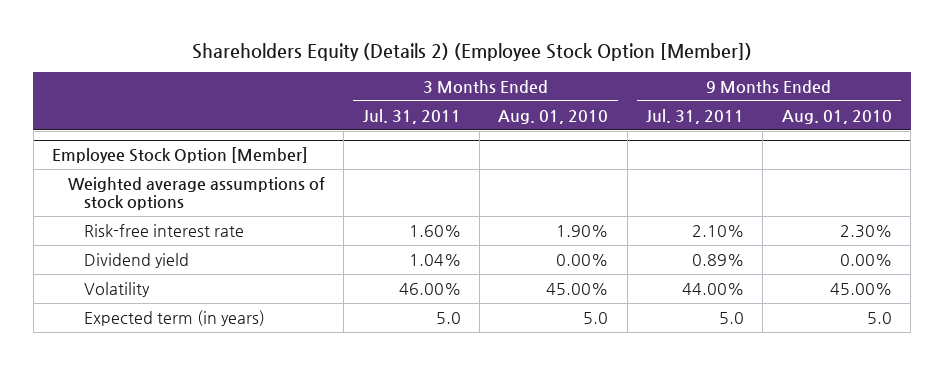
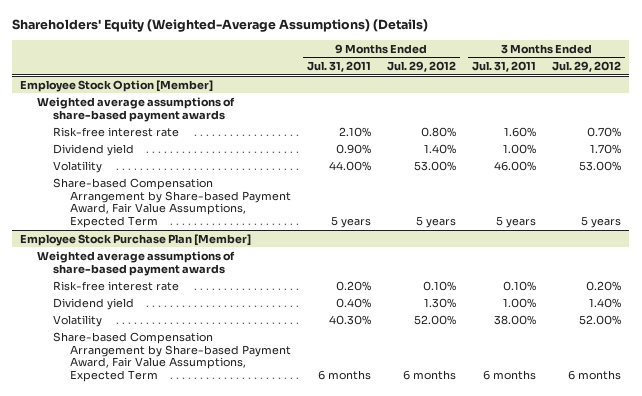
- Shareholders Equity (Details 2) (Employee Stock Option [Member])
+ Shareholders' Equity (Weighted-Average Assumptions) (Details)
- | 3 Months Ended Jul. 31, 2011 | 3 Months Ended Aug. 01, 2010 | 9 Months Ended Jul. 31, 2011 | 9 Months Ended Aug. 01, 2010
+ | 9 Months Ended Jul. 31, 2011 | 9 Months Ended Jul. 29, 2012 | 3 Months Ended Jul. 31, 2011 | 3 Months Ended Jul. 29, 2012
@ Employee Stock Option [Member]
- Weighted average assumptions of stock options
+ Weighted average assumptions of share-based payment awards
- Dividend yield | 1.04% | 0.00% | 0.89% | 0.00%
+ Dividend yield | 0.90% | 1.40% | 1.00% | 1.70%
- Expected term (in years) | 5.0 | 5.0 | 5.0 | 5.0
+ Share-based Compensation Arrangement by Share-based Payment Award, Fair Value Assumptions, Expected Term | 5 years | 5 years | 5 years | 5 years
+ Employee Stock Purchase Plan [Member]
+ Weighted average assumptions of share-based payment awards
+ Risk-free interest rate | 0.20% | 0.10% | 0.10% | 0.20%
+ Dividend yield | 0.40% | 1.30% | 1.00% | 1.40%
+ Volatility | 40.30% | 52.00% | 38.00% | 52.00%
+ Share-based Compensation Arrangement by Share-based Payment Award, Fair Value Assumptions, Expected Term | 6 months | 6 months | 6 months | 6 months

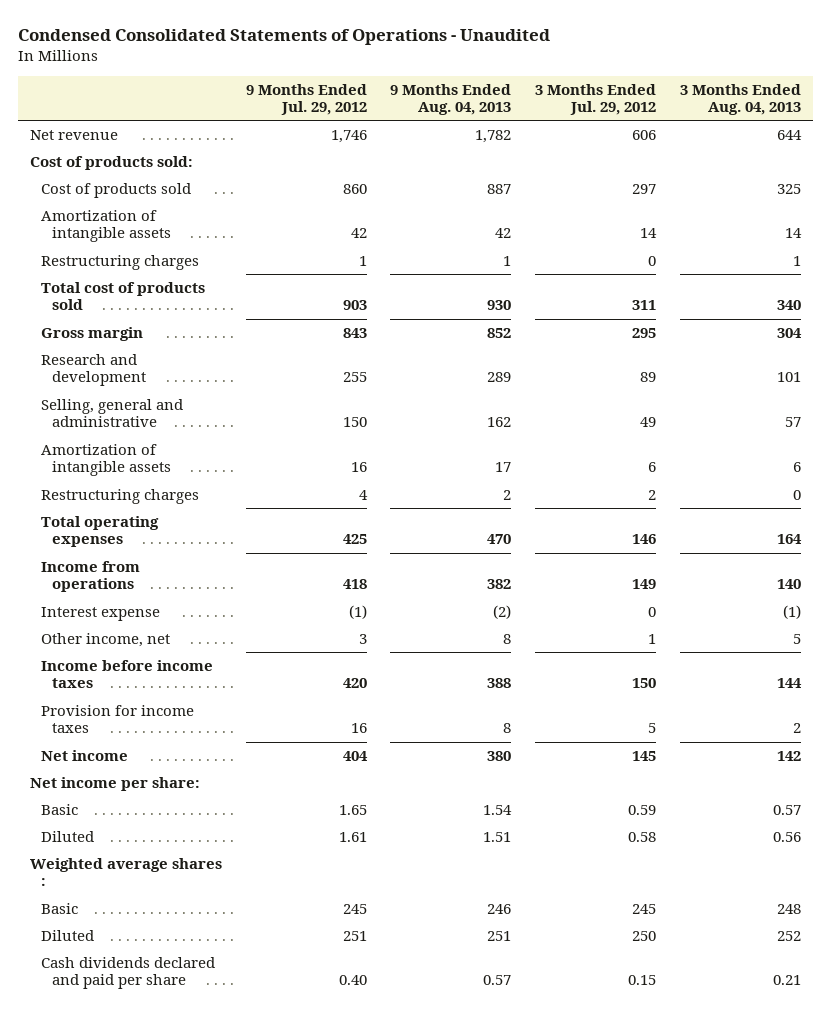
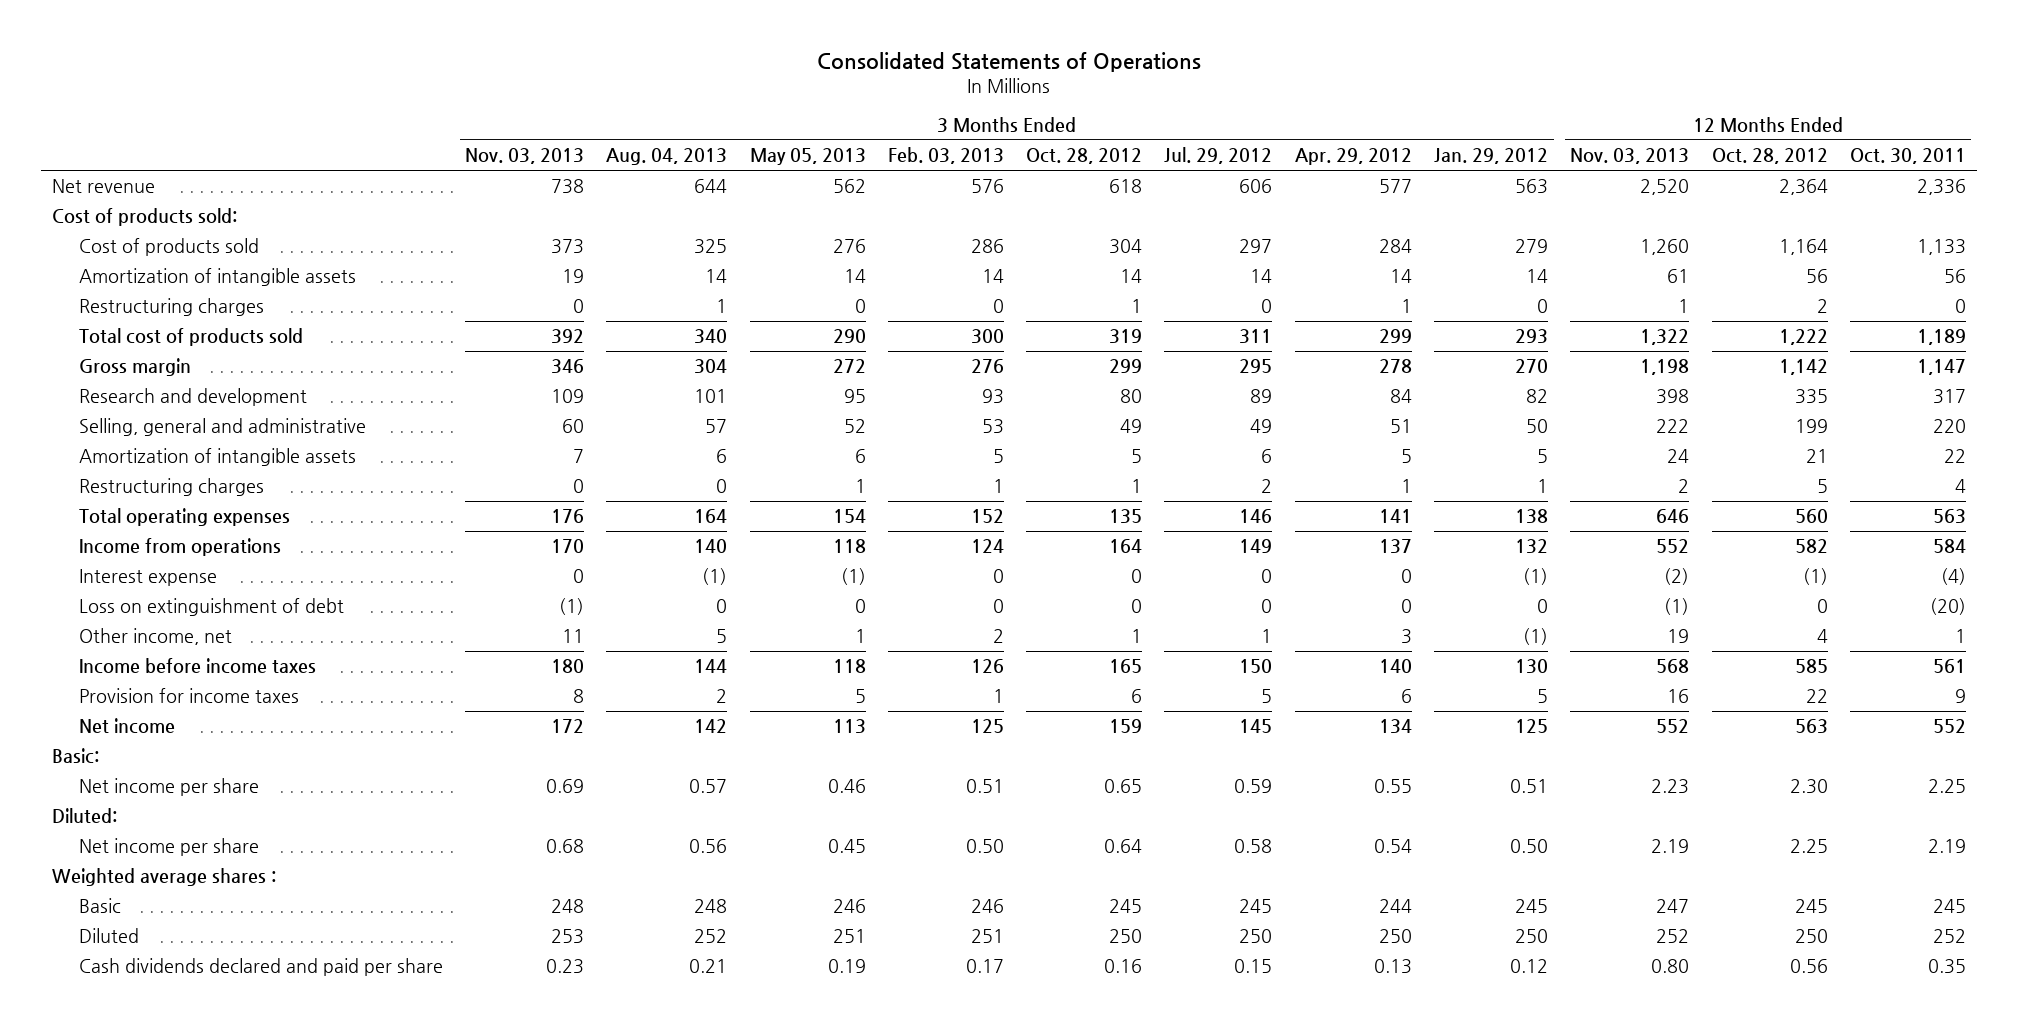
- Condensed Consolidated Statements of Operations - Unaudited
+ Consolidated Statements of Operations
- | 9 Months Ended Jul. 29, 2012 | 9 Months Ended Aug. 04, 2013 | 3 Months Ended Jul. 29, 2012 | 3 Months Ended Aug. 04, 2013
+ | 3 Months Ended Nov. 03, 2013 | 3 Months Ended Aug. 04, 2013 | 3 Months Ended May 05, 2013 | 3 Months Ended Feb. 03, 2013 | 3 Months Ended Oct. 28, 2012 | 3 Months Ended Jul. 29, 2012 | 3 Months Ended Apr. 29, 2012 | 3 Months Ended Jan. 29, 2012 | 12 Months Ended Nov. 03, 2013 | 12 Months Ended Oct. 28, 2012 | 12 Months Ended Oct. 30, 2011
+ Loss on extinguishment of debt | (1) | 0 | 0 | 0 | 0 | 0 | 0 | 0 | (1) | 0 | (20)
- Net income per share:
- Basic | 1.65 | 1.54 | 0.59 | 0.57
- Diluted | 1.61 | 1.51 | 0.58 | 0.56
+ Basic:
+ Net income per share | 0.69 | 0.57 | 0.46 | 0.51 | 0.65 | 0.59 | 0.55 | 0.51 | 2.23 | 2.30 | 2.25
+ Diluted:
+ Net income per share | 0.68 | 0.56 | 0.45 | 0.50 | 0.64 | 0.58 | 0.54 | 0.50 | 2.19 | 2.25 | 2.19

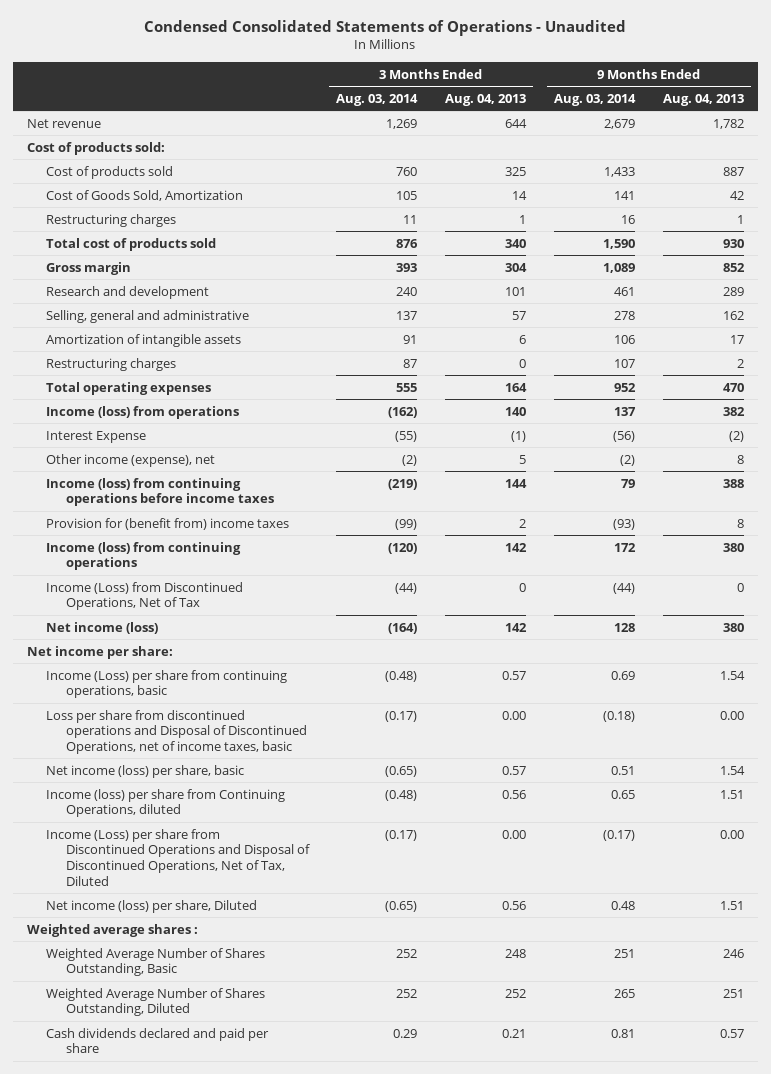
- Consolidated Statements of Operations
+ Condensed Consolidated Statements of Operations - Unaudited
- | 3 Months Ended Nov. 03, 2013 | 3 Months Ended Aug. 04, 2013 | 3 Months Ended May 05, 2013 | 3 Months Ended Feb. 03, 2013 | 3 Months Ended Oct. 28, 2012 | 3 Months Ended Jul. 29, 2012 | 3 Months Ended Apr. 29, 2012 | 3 Months Ended Jan. 29, 2012 | 12 Months Ended Nov. 03, 2013 | 12 Months Ended Oct. 28, 2012 | 12 Months Ended Oct. 30, 2011
+ | 3 Months Ended Aug. 03, 2014 | 3 Months Ended Aug. 04, 2013 | 9 Months Ended Aug. 03, 2014 | 9 Months Ended Aug. 04, 2013
- Amortization of intangible assets | 19 | 14 | 14 | 14 | 14 | 14 | 14 | 14 | 61 | 56 | 56
+ Cost of Goods Sold, Amortization | 105 | 14 | 141 | 42
- Income from operations | 170 | 140 | 118 | 124 | 164 | 149 | 137 | 132 | 552 | 582 | 584
- Interest expense | 0 | (1) | (1) | 0 | 0 | 0 | 0 | (1) | (2) | (1) | (4)
- Loss on extinguishment of debt | (1) | 0 | 0 | 0 | 0 | 0 | 0 | 0 | (1) | 0 | (20)
- Other income, net | 11 | 5 | 1 | 2 | 1 | 1 | 3 | (1) | 19 | 4 | 1
- Income before income taxes | 180 | 144 | 118 | 126 | 165 | 150 | 140 | 130 | 568 | 585 | 561
- Provision for income taxes | 8 | 2 | 5 | 1 | 6 | 5 | 6 | 5 | 16 | 22 | 9
- Net income | 172 | 142 | 113 | 125 | 159 | 145 | 134 | 125 | 552 | 563 | 552
- Basic:
- Net income per share | 0.69 | 0.57 | 0.46 | 0.51 | 0.65 | 0.59 | 0.55 | 0.51 | 2.23 | 2.30 | 2.25
- Diluted:
- Net income per share | 0.68 | 0.56 | 0.45 | 0.50 | 0.64 | 0.58 | 0.54 | 0.50 | 2.19 | 2.25 | 2.19
+ Income (loss) from operations | (162) | 140 | 137 | 382
+ Interest Expense | (55) | (1) | (56) | (2)
+ Other income (expense), net | (2) | 5 | (2) | 8
+ Income (loss) from continuing operations before income taxes | (219) | 144 | 79 | 388
+ Provision for (benefit from) income taxes | (99) | 2 | (93) | 8
+ Income (loss) from continuing operations | (120) | 142 | 172 | 380
+ Income (Loss) from Discontinued Operations, Net of Tax | (44) | 0 | (44) | 0
+ Net income (loss) | (164) | 142 | 128 | 380
+ Net income per share:
+ Income (Loss) per share from continuing operations, basic | (0.48) | 0.57 | 0.69 | 1.54
+ Loss per share from discontinued operations and Disposal of Discontinued Operations, net of income taxes, basic | (0.17) | 0.00 | (0.18) | 0.00
+ Net income (loss) per share, basic | (0.65) | 0.57 | 0.51 | 1.54
+ Income (loss) per share from Continuing Operations, diluted | (0.48) | 0.56 | 0.65 | 1.51
+ Income (Loss) per share from Discontinued Operations and Disposal of Discontinued Operations, Net of Tax, Diluted | (0.17) | 0.00 | (0.17) | 0.00
+ Net income (loss) per share, Diluted | (0.65) | 0.56 | 0.48 | 1.51
- Basic | 248 | 248 | 246 | 246 | 245 | 245 | 244 | 245 | 247 | 245 | 245
- Diluted | 253 | 252 | 251 | 251 | 250 | 250 | 250 | 250 | 252 | 250 | 252
+ Weighted Average Number of Shares Outstanding, Basic | 252 | 248 | 251 | 246
+ Weighted Average Number of Shares Outstanding, Diluted | 252 | 252 | 265 | 251

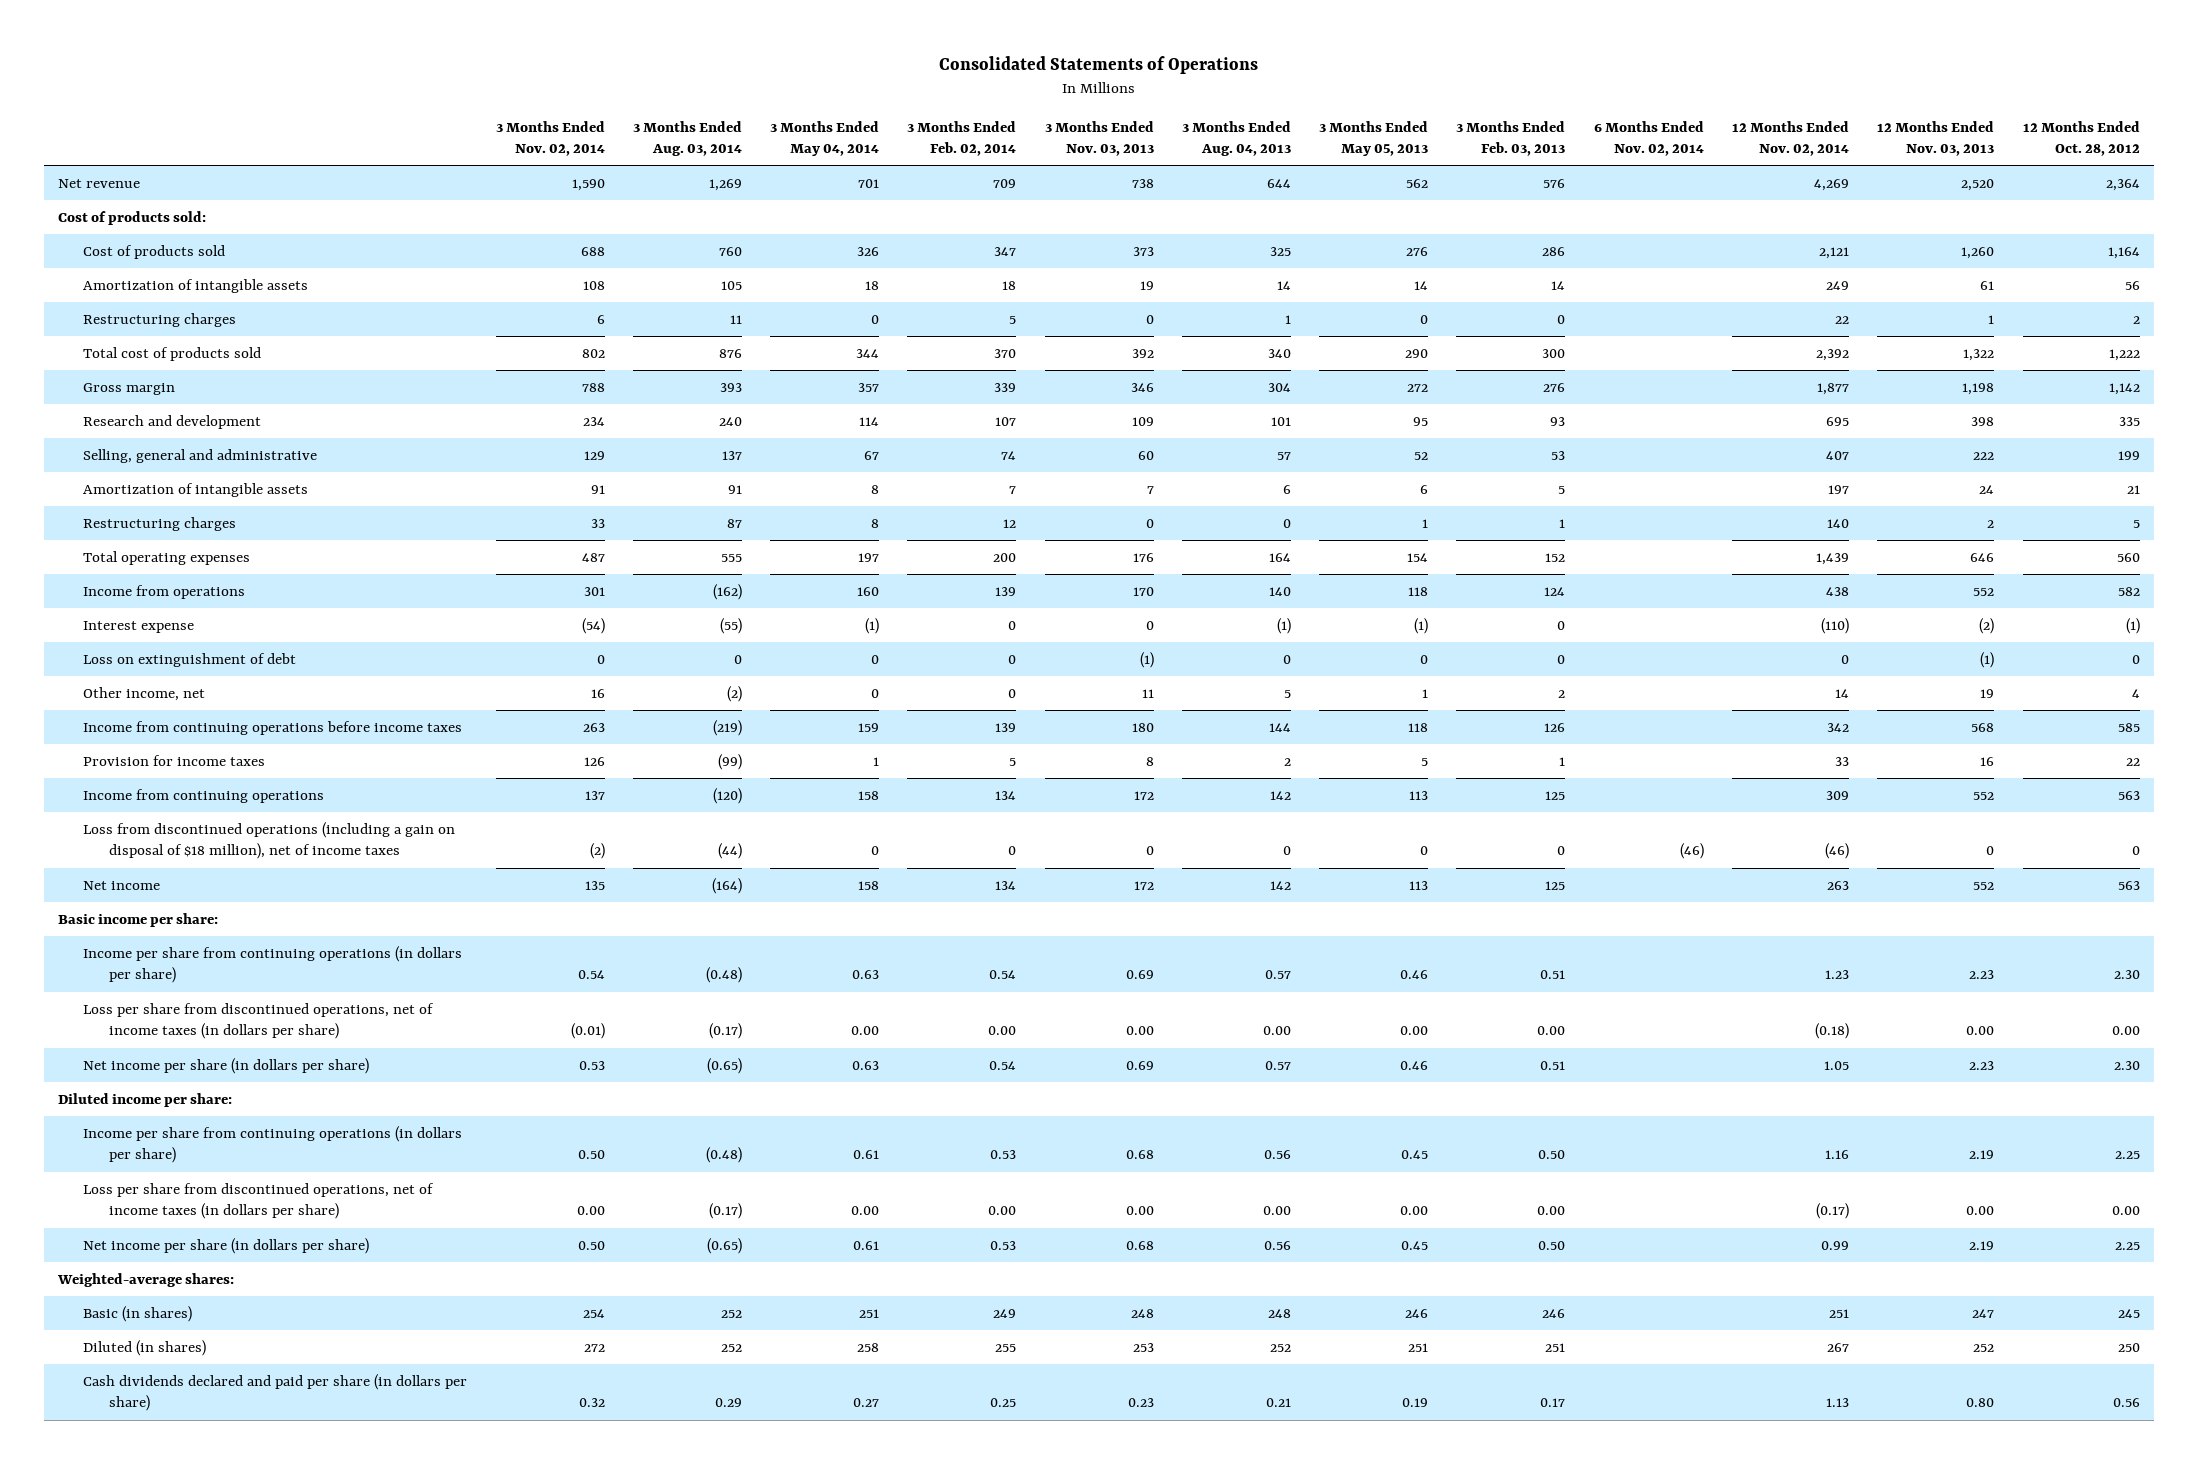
- Condensed Consolidated Statements of Operations - Unaudited
+ Consolidated Statements of Operations
- | 3 Months Ended Aug. 03, 2014 | 3 Months Ended Aug. 04, 2013 | 9 Months Ended Aug. 03, 2014 | 9 Months Ended Aug. 04, 2013
+ | 3 Months Ended Nov. 02, 2014 | 3 Months Ended Aug. 03, 2014 | 3 Months Ended May 04, 2014 | 3 Months Ended Feb. 02, 2014 | 3 Months Ended Nov. 03, 2013 | 3 Months Ended Aug. 04, 2013 | 3 Months Ended May 05, 2013 | 3 Months Ended Feb. 03, 2013 | 6 Months Ended Nov. 02, 2014 | 12 Months Ended Nov. 02, 2014 | 12 Months Ended Nov. 03, 2013 | 12 Months Ended Oct. 28, 2012
- Cost of Goods Sold, Amortization | 105 | 14 | 141 | 42
+ Amortization of intangible assets | 108 | 105 | 18 | 18 | 19 | 14 | 14 | 14 | | 249 | 61 | 56
- Income (loss) from operations | (162) | 140 | 137 | 382
- Interest Expense | (55) | (1) | (56) | (2)
- Other income (expense), net | (2) | 5 | (2) | 8
- Income (loss) from continuing operations before income taxes | (219) | 144 | 79 | 388
- Provision for (benefit from) income taxes | (99) | 2 | (93) | 8
- Income (loss) from continuing operations | (120) | 142 | 172 | 380
- Income (Loss) from Discontinued Operations, Net of Tax | (44) | 0 | (44) | 0
- Net income (loss) | (164) | 142 | 128 | 380
- Net income per share:
- Income (Loss) per share from continuing operations, basic | (0.48) | 0.57 | 0.69 | 1.54
- Loss per share from discontinued operations and Disposal of Discontinued Operations, net of income taxes, basic | (0.17) | 0.00 | (0.18) | 0.00
- Net income (loss) per share, basic | (0.65) | 0.57 | 0.51 | 1.54
- Income (loss) per share from Continuing Operations, diluted | (0.48) | 0.56 | 0.65 | 1.51
- Income (Loss) per share from Discontinued Operations and Disposal of Discontinued Operations, Net of Tax, Diluted | (0.17) | 0.00 | (0.17) | 0.00
- Net income (loss) per share, Diluted | (0.65) | 0.56 | 0.48 | 1.51
- Weighted average shares :
- Weighted Average Number of Shares Outstanding, Basic | 252 | 248 | 251 | 246
- Weighted Average Number of Shares Outstanding, Diluted | 252 | 252 | 265 | 251
- Cash dividends declared and paid per share | 0.29 | 0.21 | 0.81 | 0.57
+ Income from operations | 301 | (162) | 160 | 139 | 170 | 140 | 118 | 124 | | 438 | 552 | 582
+ Interest expense | (54) | (55) | (1) | 0 | 0 | (1) | (1) | 0 | | (110) | (2) | (1)
+ Loss on extinguishment of debt | 0 | 0 | 0 | 0 | (1) | 0 | 0 | 0 | | 0 | (1) | 0
+ Other income, net | 16 | (2) | 0 | 0 | 11 | 5 | 1 | 2 | | 14 | 19 | 4
+ Income from continuing operations before income taxes | 263 | (219) | 159 | 139 | 180 | 144 | 118 | 126 | | 342 | 568 | 585
+ Provision for income taxes | 126 | (99) | 1 | 5 | 8 | 2 | 5 | 1 | | 33 | 16 | 22
+ Income from continuing operations | 137 | (120) | 158 | 134 | 172 | 142 | 113 | 125 | | 309 | 552 | 563
+ Loss from discontinued operations (including a gain on disposal of $18 million), net of income taxes | (2) | (44) | 0 | 0 | 0 | 0 | 0 | 0 | (46) | (46) | 0 | 0
+ Net income | 135 | (164) | 158 | 134 | 172 | 142 | 113 | 125 | | 263 | 552 | 563
+ Basic income per share:
+ Income per share from continuing operations (in dollars per share) | 0.54 | (0.48) | 0.63 | 0.54 | 0.69 | 0.57 | 0.46 | 0.51 | | 1.23 | 2.23 | 2.30
+ Loss per share from discontinued operations, net of income taxes (in dollars per share) | (0.01) | (0.17) | 0.00 | 0.00 | 0.00 | 0.00 | 0.00 | 0.00 | | (0.18) | 0.00 | 0.00
+ Net income per share (in dollars per share) | 0.53 | (0.65) | 0.63 | 0.54 | 0.69 | 0.57 | 0.46 | 0.51 | | 1.05 | 2.23 | 2.30
+ Diluted income per share:
+ Income per share from continuing operations (in dollars per share) | 0.50 | (0.48) | 0.61 | 0.53 | 0.68 | 0.56 | 0.45 | 0.50 | | 1.16 | 2.19 | 2.25
+ Loss per share from discontinued operations, net of income taxes (in dollars per share) | 0.00 | (0.17) | 0.00 | 0.00 | 0.00 | 0.00 | 0.00 | 0.00 | | (0.17) | 0.00 | 0.00
+ Net income per share (in dollars per share) | 0.50 | (0.65) | 0.61 | 0.53 | 0.68 | 0.56 | 0.45 | 0.50 | | 0.99 | 2.19 | 2.25
+ Weighted-average shares:
+ Basic (in shares) | 254 | 252 | 251 | 249 | 248 | 248 | 246 | 246 | | 251 | 247 | 245
+ Diluted (in shares) | 272 | 252 | 258 | 255 | 253 | 252 | 251 | 251 | | 267 | 252 | 250
+ Cash dividends declared and paid per share (in dollars per share) | 0.32 | 0.29 | 0.27 | 0.25 | 0.23 | 0.21 | 0.19 | 0.17 | | 1.13 | 0.80 | 0.56

